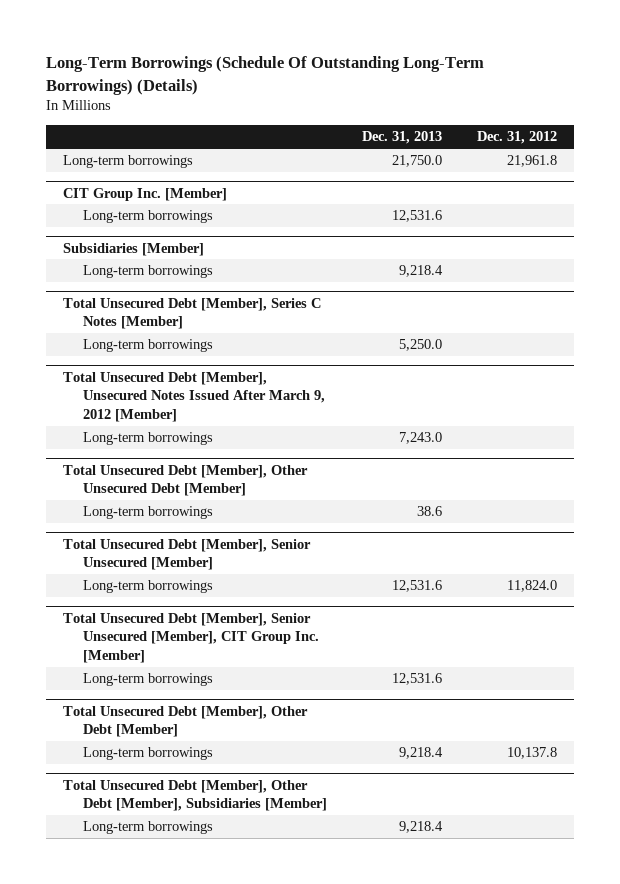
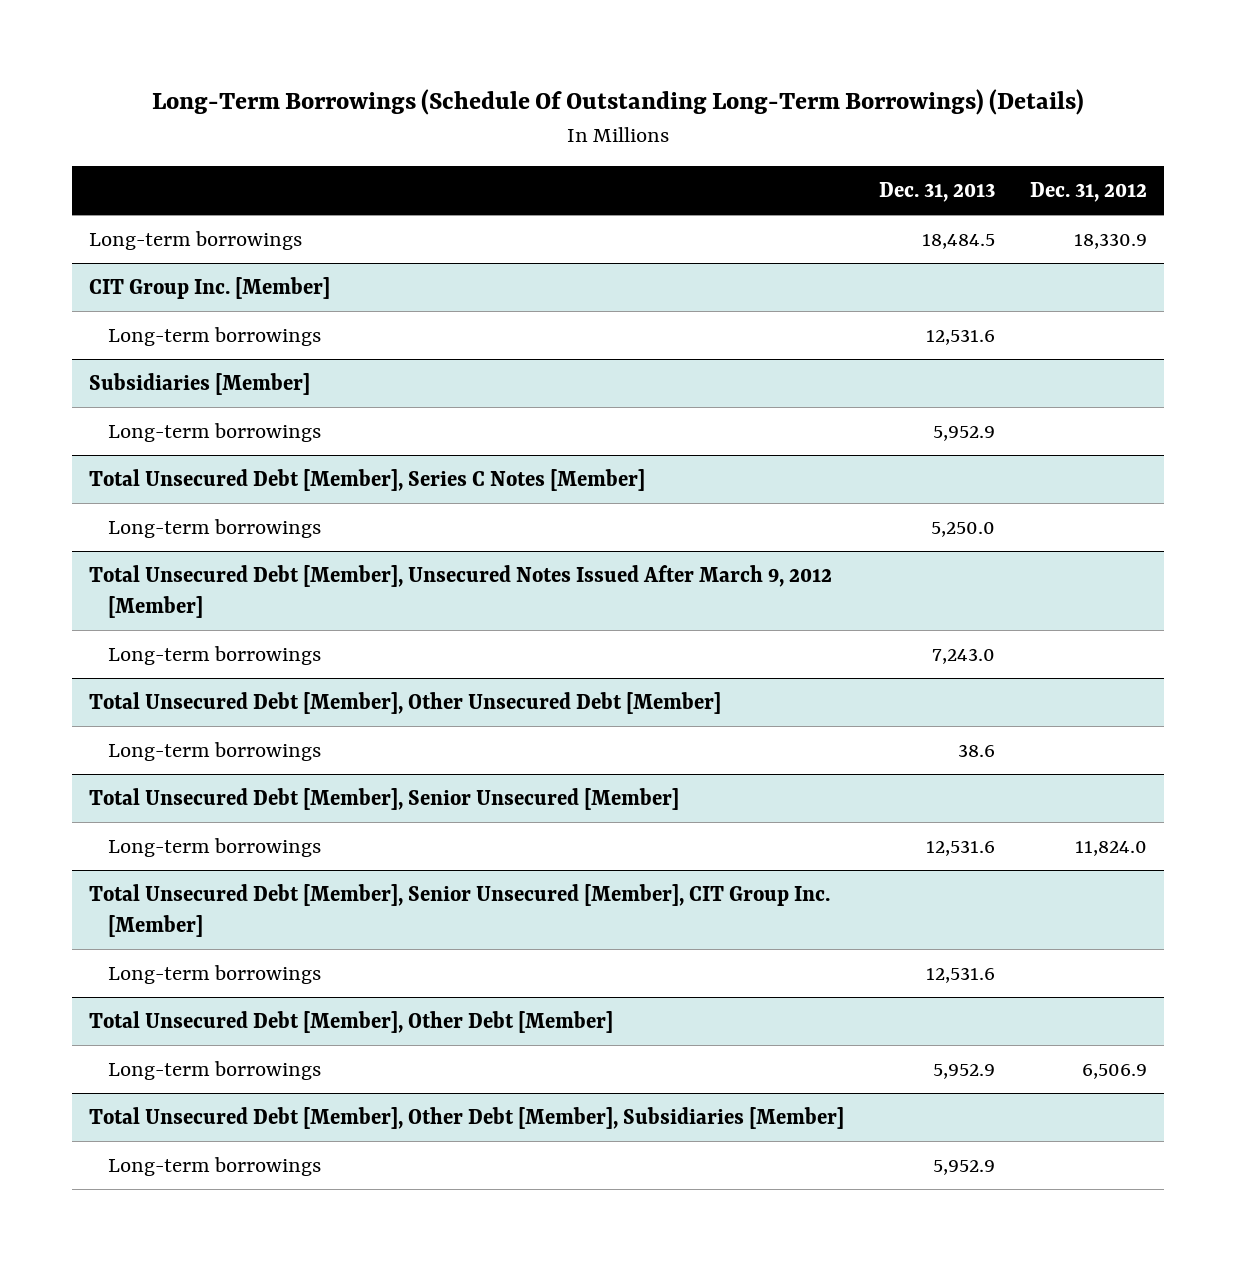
- Long-term borrowings | 21,750.0 | 21,961.8
+ Long-term borrowings | 18,484.5 | 18,330.9
@ Subsidiaries [Member]
- Long-term borrowings | 9,218.4 |
+ Long-term borrowings | 5,952.9 |
@ Total Unsecured Debt [Member], Other Debt [Member]
- Long-term borrowings | 9,218.4 | 10,137.8
+ Long-term borrowings | 5,952.9 | 6,506.9
@ Total Unsecured Debt [Member], Other Debt [Member], Subsidiaries [Member]
- Long-term borrowings | 9,218.4 |
+ Long-term borrowings | 5,952.9 |

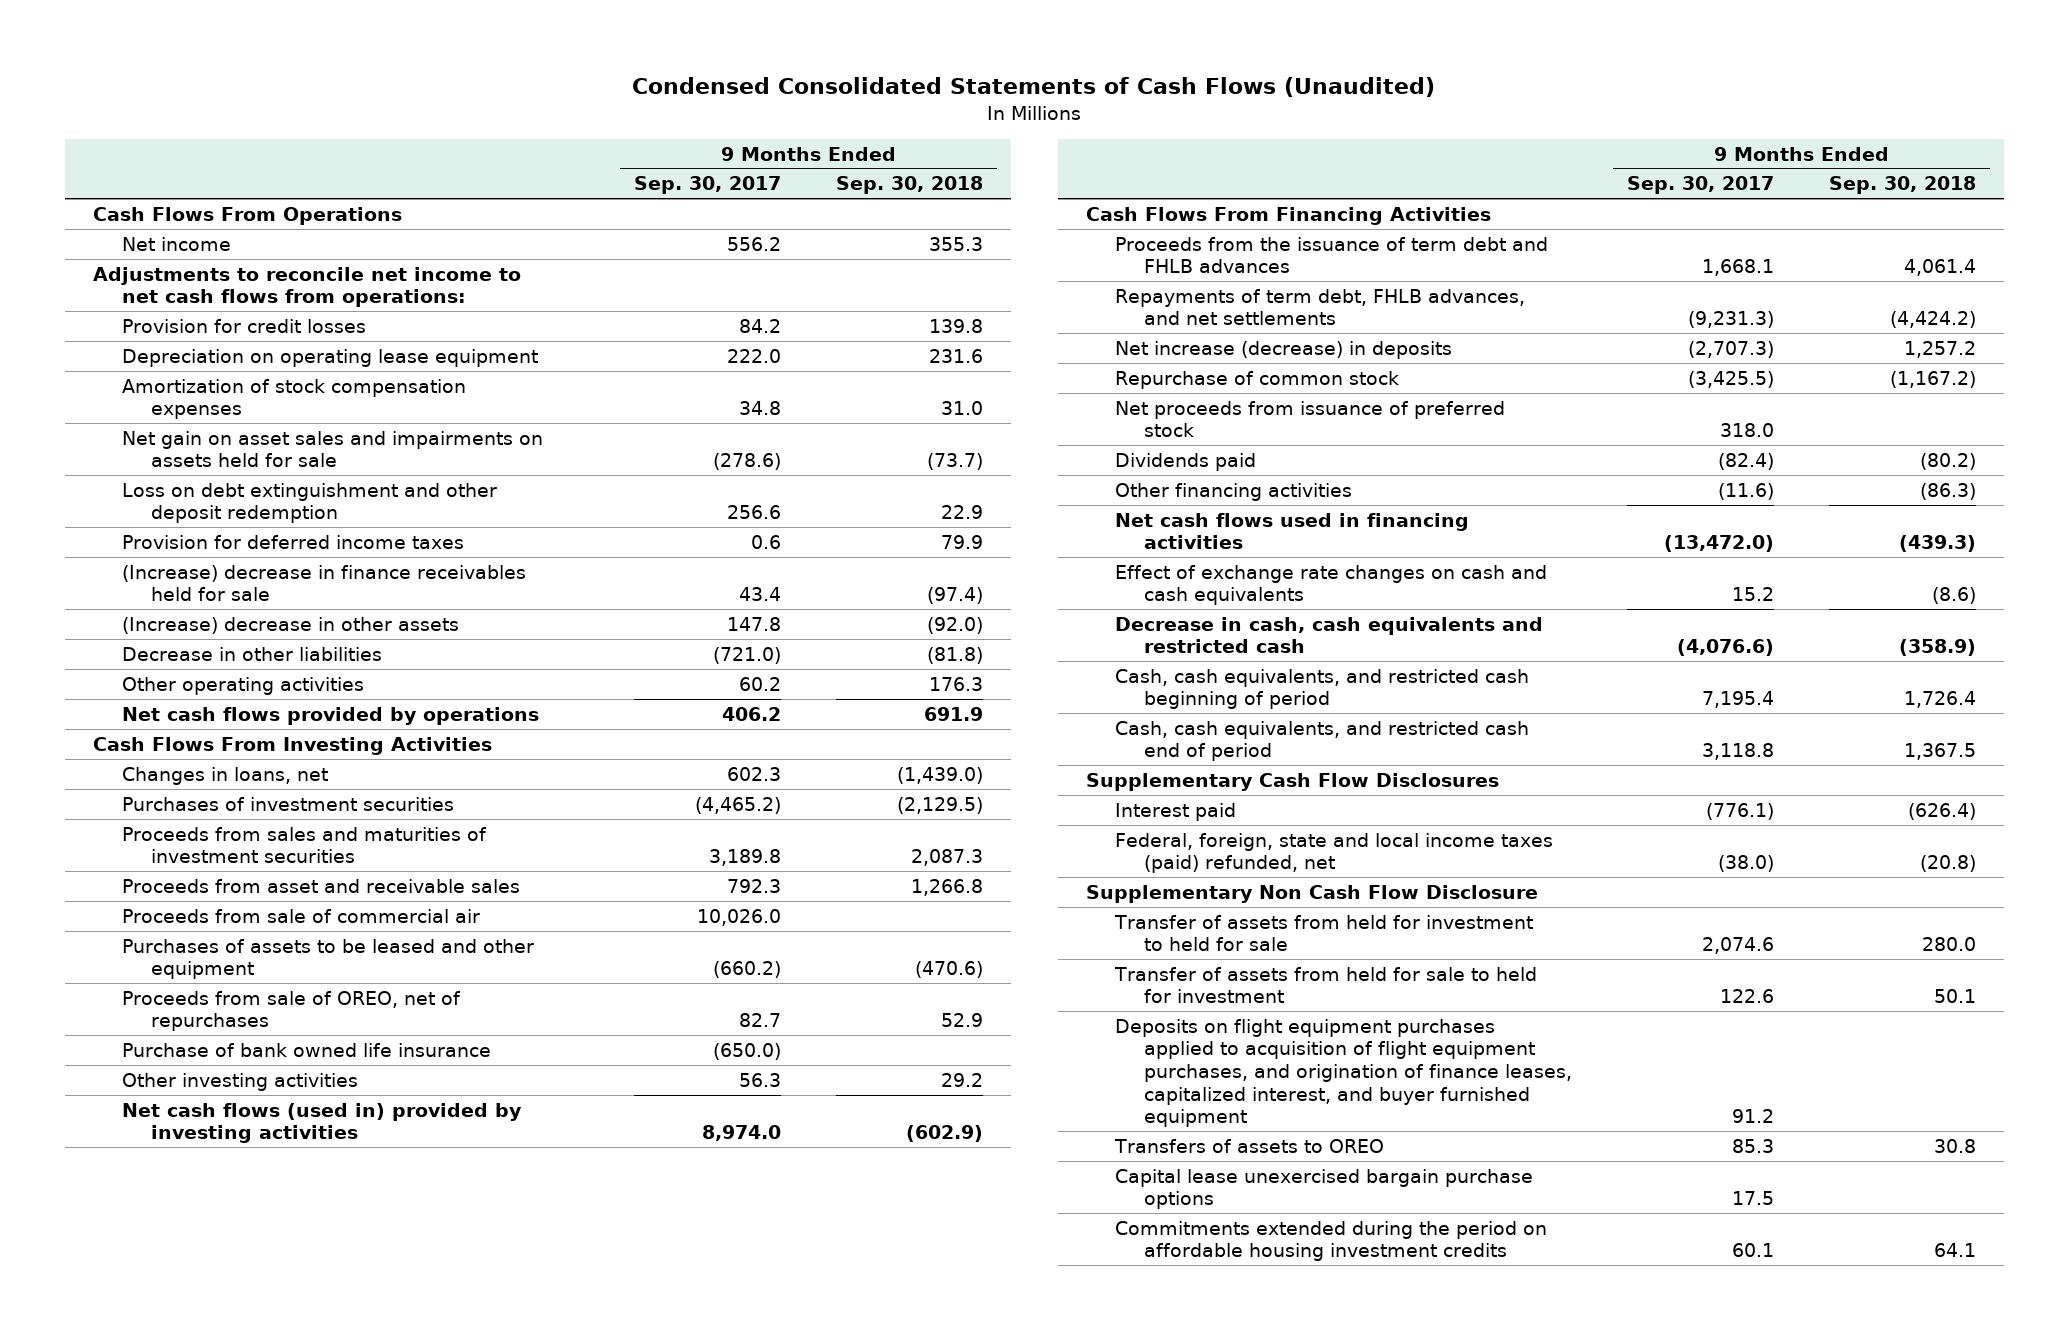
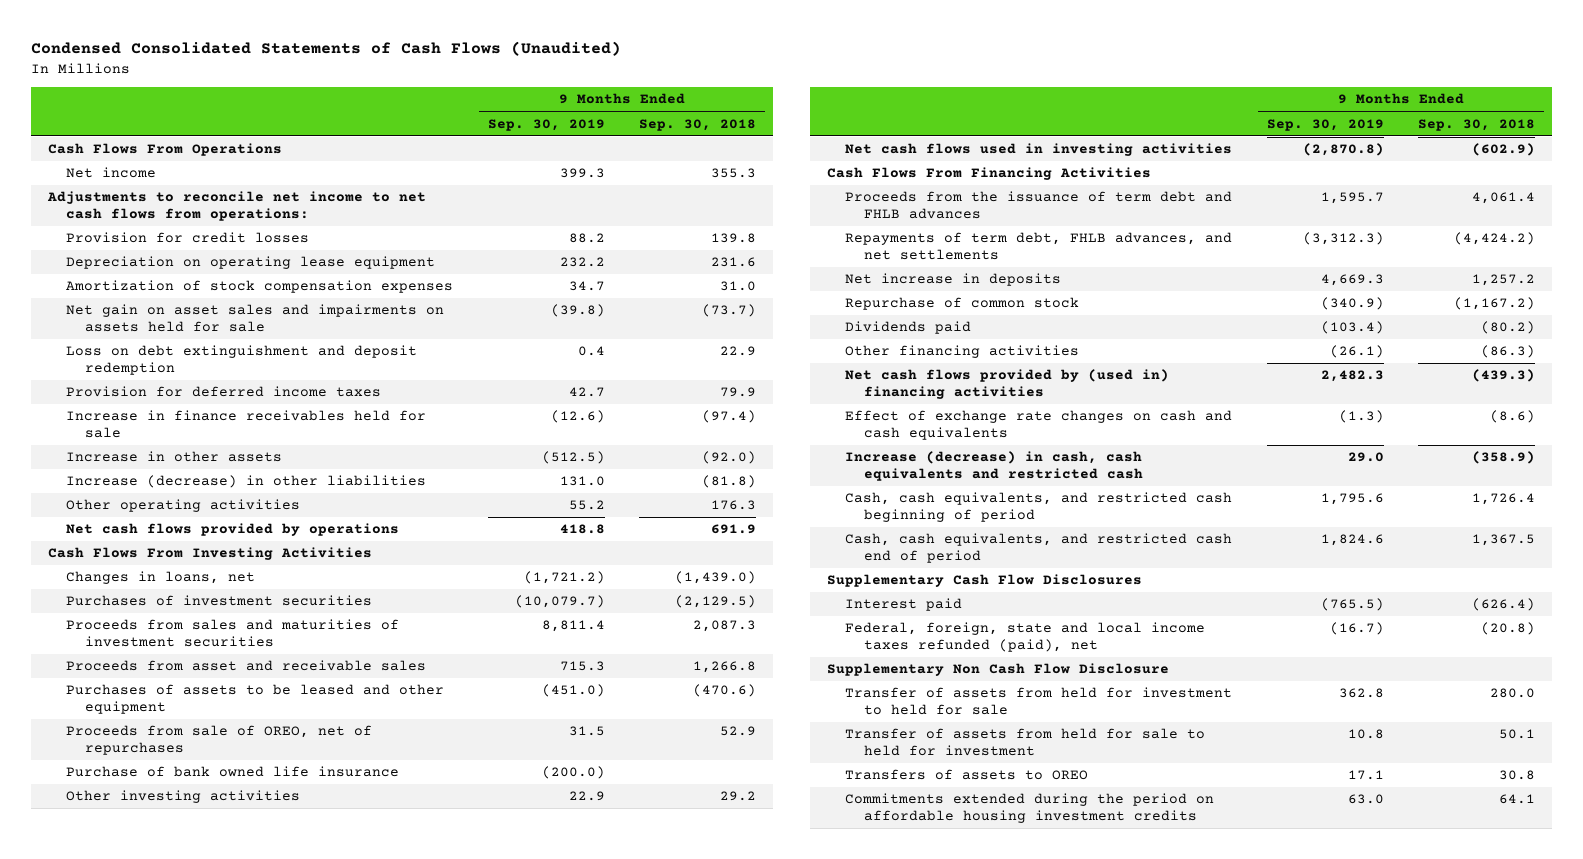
- | 9 Months Ended Sep. 30, 2017 | 9 Months Ended Sep. 30, 2018
+ | 9 Months Ended Sep. 30, 2019 | 9 Months Ended Sep. 30, 2018
- Loss on debt extinguishment and other deposit redemption | 256.6 | 22.9
+ Loss on debt extinguishment and deposit redemption | 0.4 | 22.9
- (Increase) decrease in finance receivables held for sale | 43.4 | (97.4)
- (Increase) decrease in other assets | 147.8 | (92.0)
- Decrease in other liabilities | (721.0) | (81.8)
+ Increase in finance receivables held for sale | (12.6) | (97.4)
+ Increase in other assets | (512.5) | (92.0)
+ Increase (decrease) in other liabilities | 131.0 | (81.8)
- Proceeds from sale of commercial air | 10,026.0 |
- Net cash flows (used in) provided by investing activities | 8,974.0 | (602.9)
+ Net cash flows used in investing activities | (2,870.8) | (602.9)
- Net increase (decrease) in deposits | (2,707.3) | 1,257.2
+ Net increase in deposits | 4,669.3 | 1,257.2
- Net proceeds from issuance of preferred stock | 318.0 |
- Net cash flows used in financing activities | (13,472.0) | (439.3)
+ Net cash flows provided by (used in) financing activities | 2,482.3 | (439.3)
- Decrease in cash, cash equivalents and restricted cash | (4,076.6) | (358.9)
+ Increase (decrease) in cash, cash equivalents and restricted cash | 29.0 | (358.9)
- Federal, foreign, state and local income taxes (paid) refunded, net | (38.0) | (20.8)
+ Federal, foreign, state and local income taxes refunded (paid), net | (16.7) | (20.8)
- Deposits on flight equipment purchases applied to acquisition of flight equipment purchases, and origination of finance leases, capitalized interest, and buyer furnished equipment | 91.2 |
- Capital lease unexercised bargain purchase options | 17.5 |

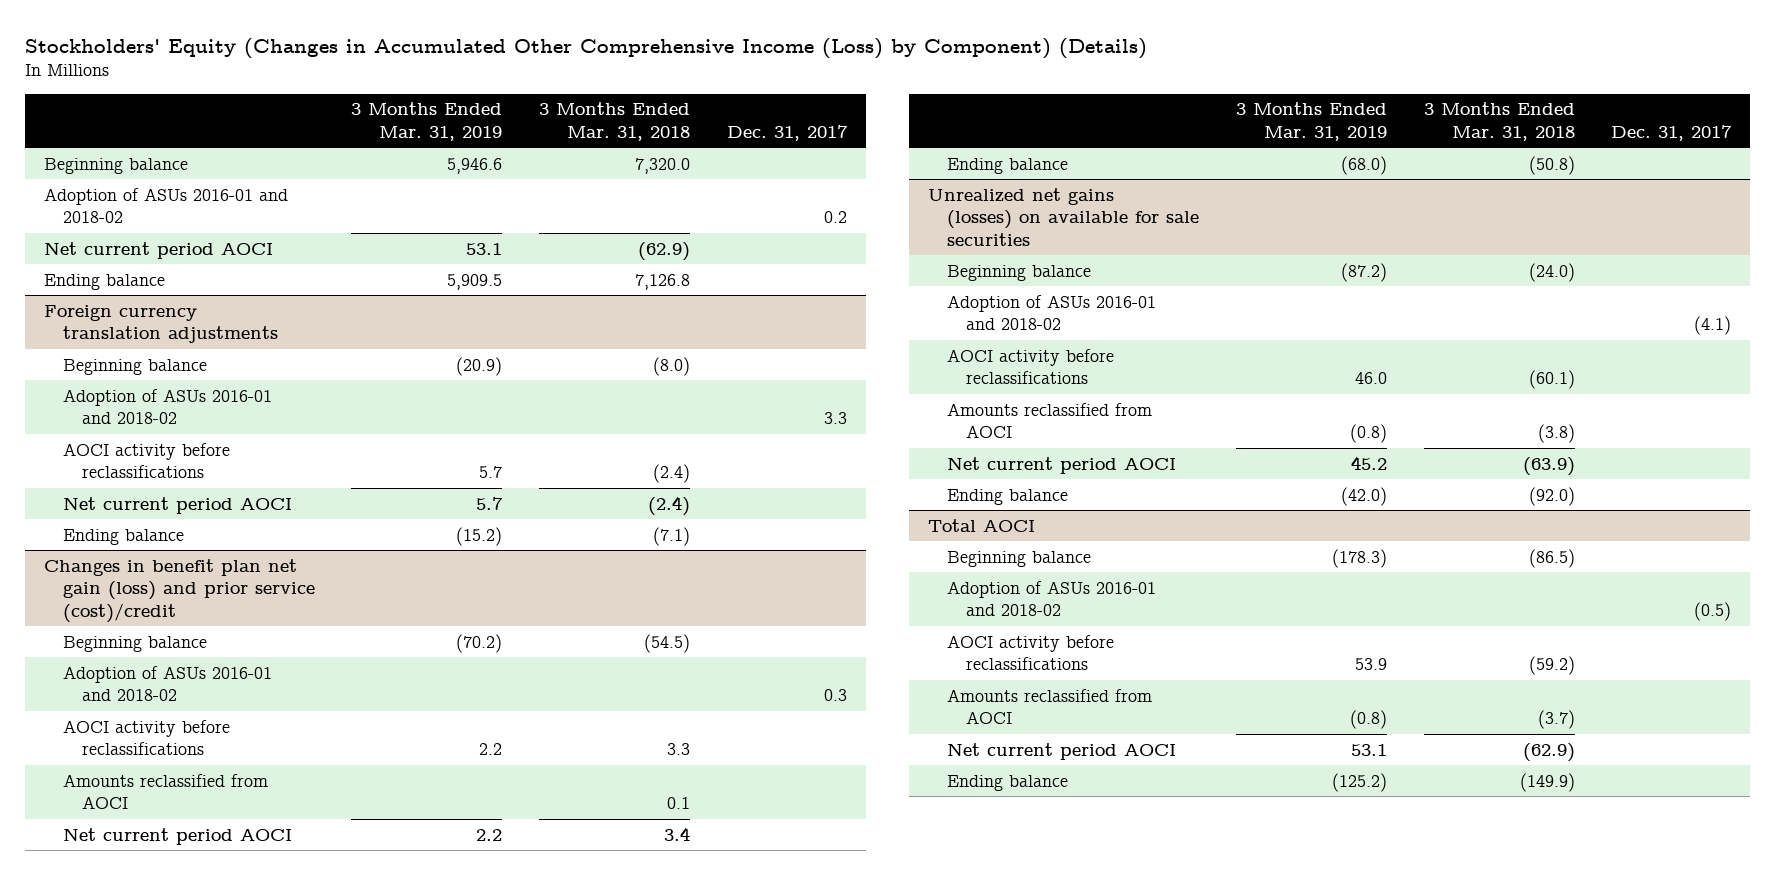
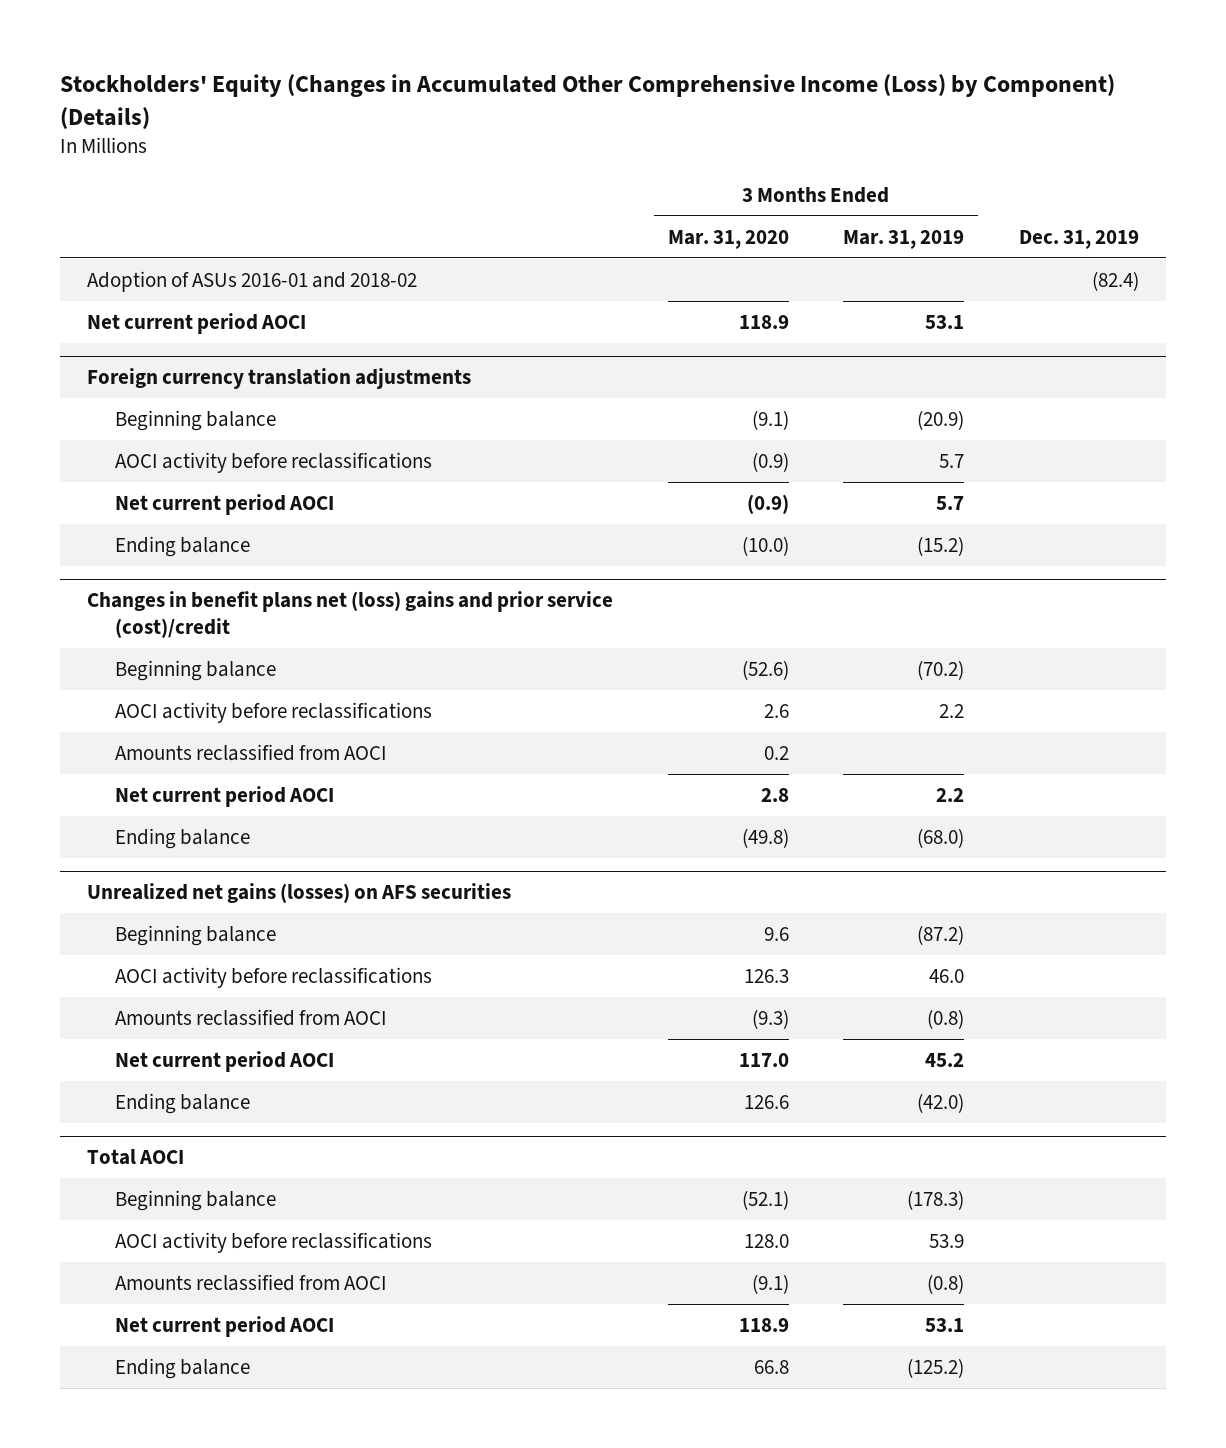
- | 3 Months Ended Mar. 31, 2019 | 3 Months Ended Mar. 31, 2018 | Dec. 31, 2017
+ | 3 Months Ended Mar. 31, 2020 | 3 Months Ended Mar. 31, 2019 | Dec. 31, 2019
- Beginning balance | 5,946.6 | 7,320.0 |
- Ending balance | 5,909.5 | 7,126.8 |
@ Foreign currency translation adjustments
- Adoption of ASUs 2016-01 and 2018-02 | | | 3.3
- Changes in benefit plan net gain (loss) and prior service (cost)/credit
+ Changes in benefit plans net (loss) gains and prior service (cost)/credit
- Adoption of ASUs 2016-01 and 2018-02 | | | 0.3
- Unrealized net gains (losses) on available for sale securities
+ Unrealized net gains (losses) on AFS securities
- Adoption of ASUs 2016-01 and 2018-02 | | | (4.1)
@ Total AOCI
- Adoption of ASUs 2016-01 and 2018-02 | | | (0.5)

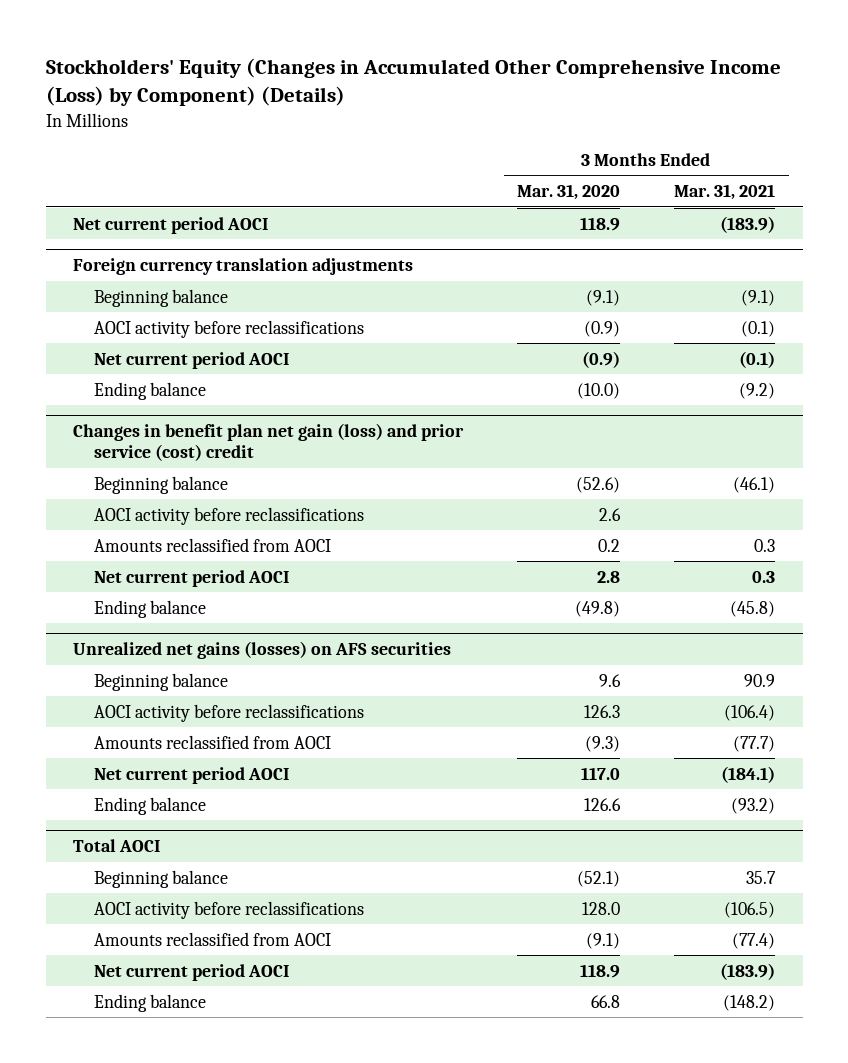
- | 3 Months Ended Mar. 31, 2020 | 3 Months Ended Mar. 31, 2019 | Dec. 31, 2019
+ | 3 Months Ended Mar. 31, 2020 | 3 Months Ended Mar. 31, 2021
- Adoption of ASUs 2016-01 and 2018-02 | | | (82.4)
- Changes in benefit plans net (loss) gains and prior service (cost)/credit
+ Changes in benefit plan net gain (loss) and prior service (cost) credit

